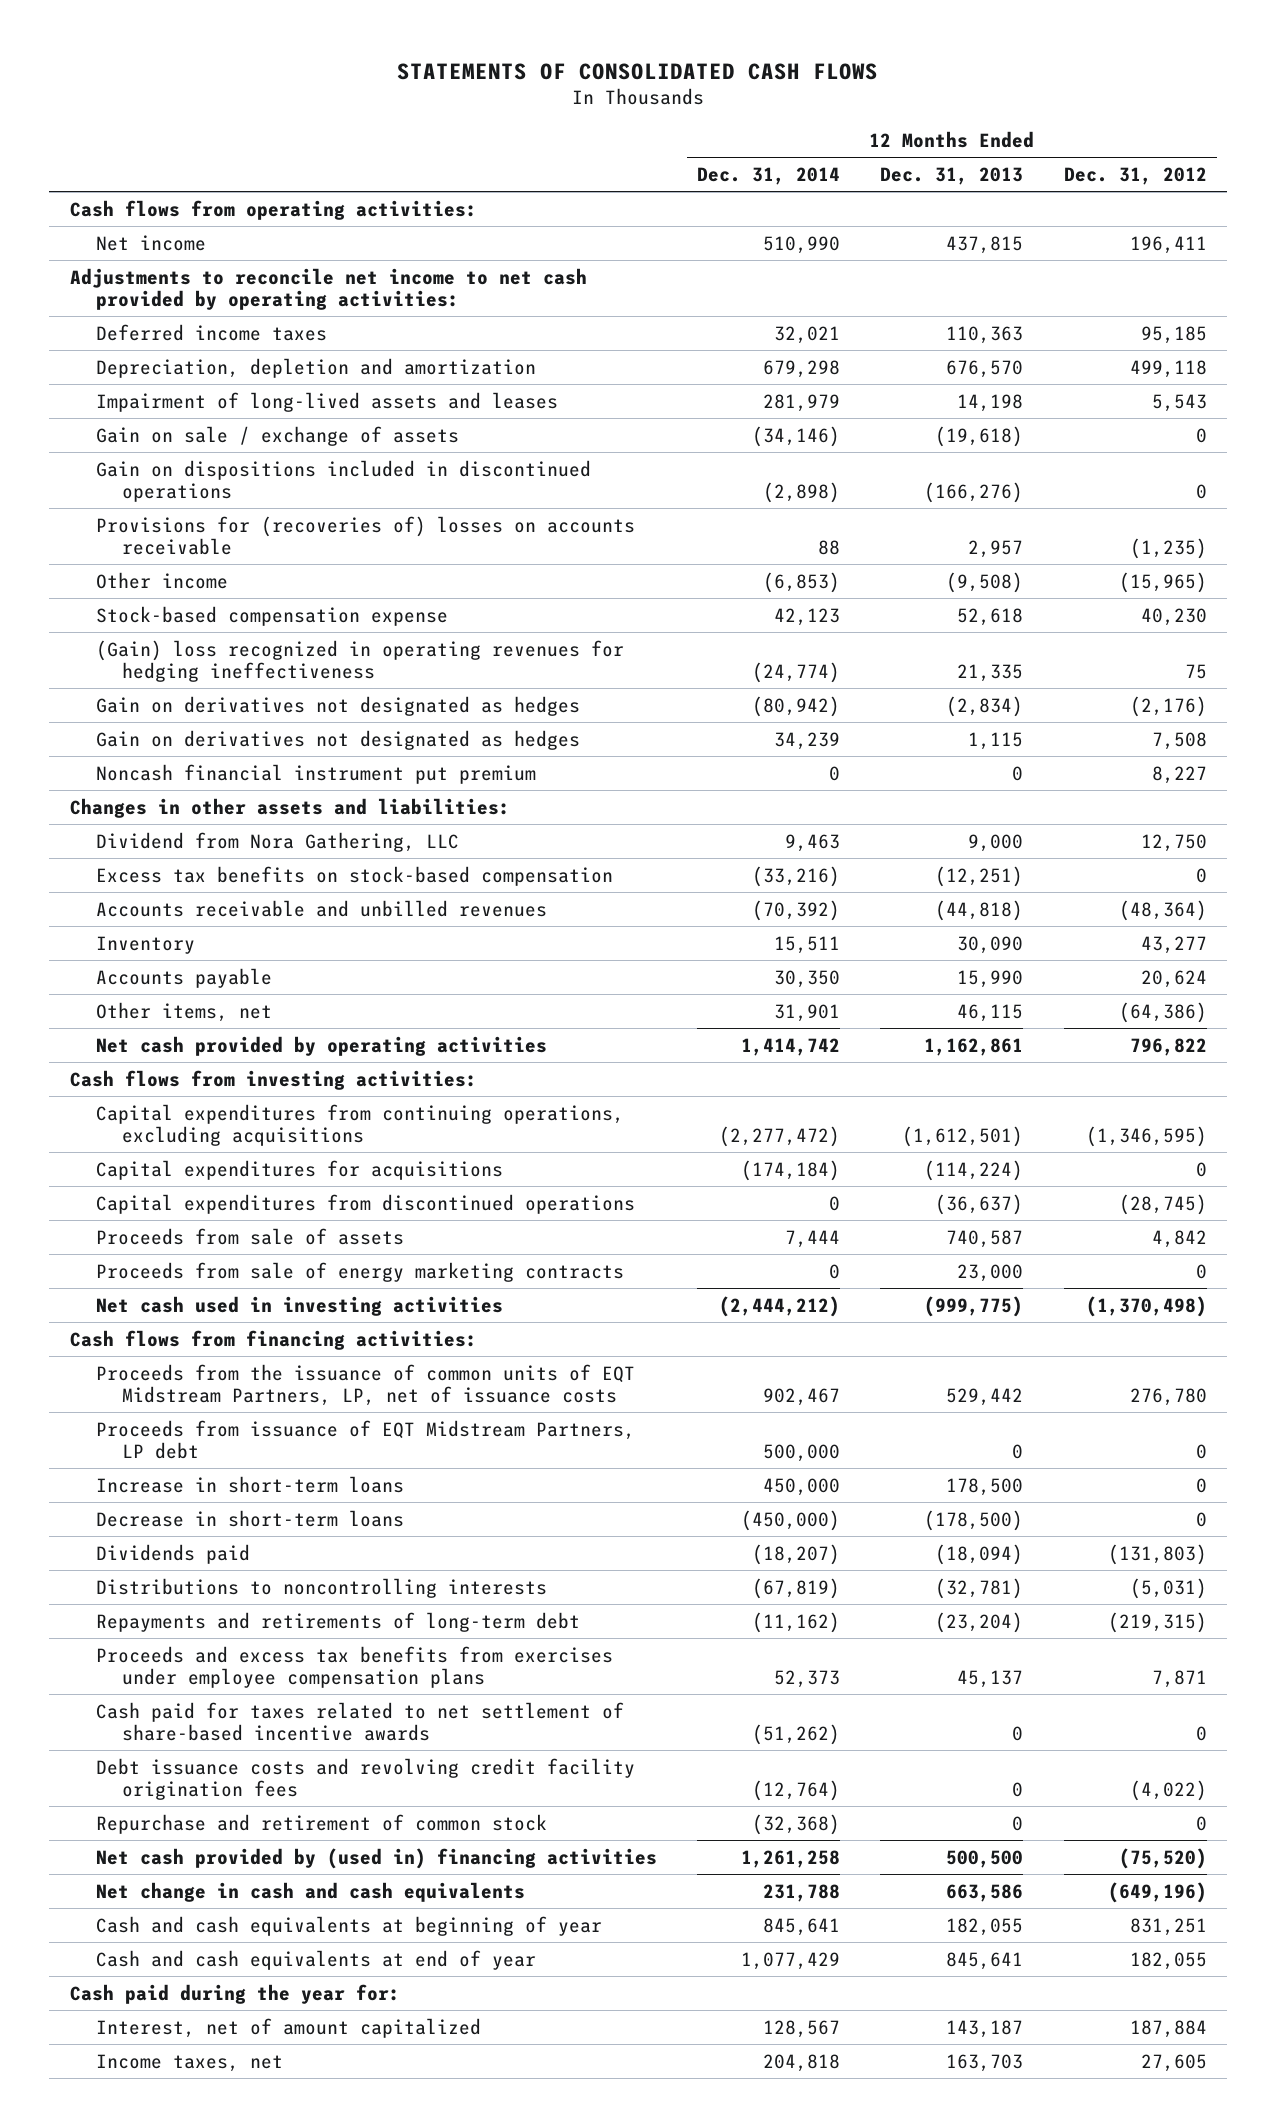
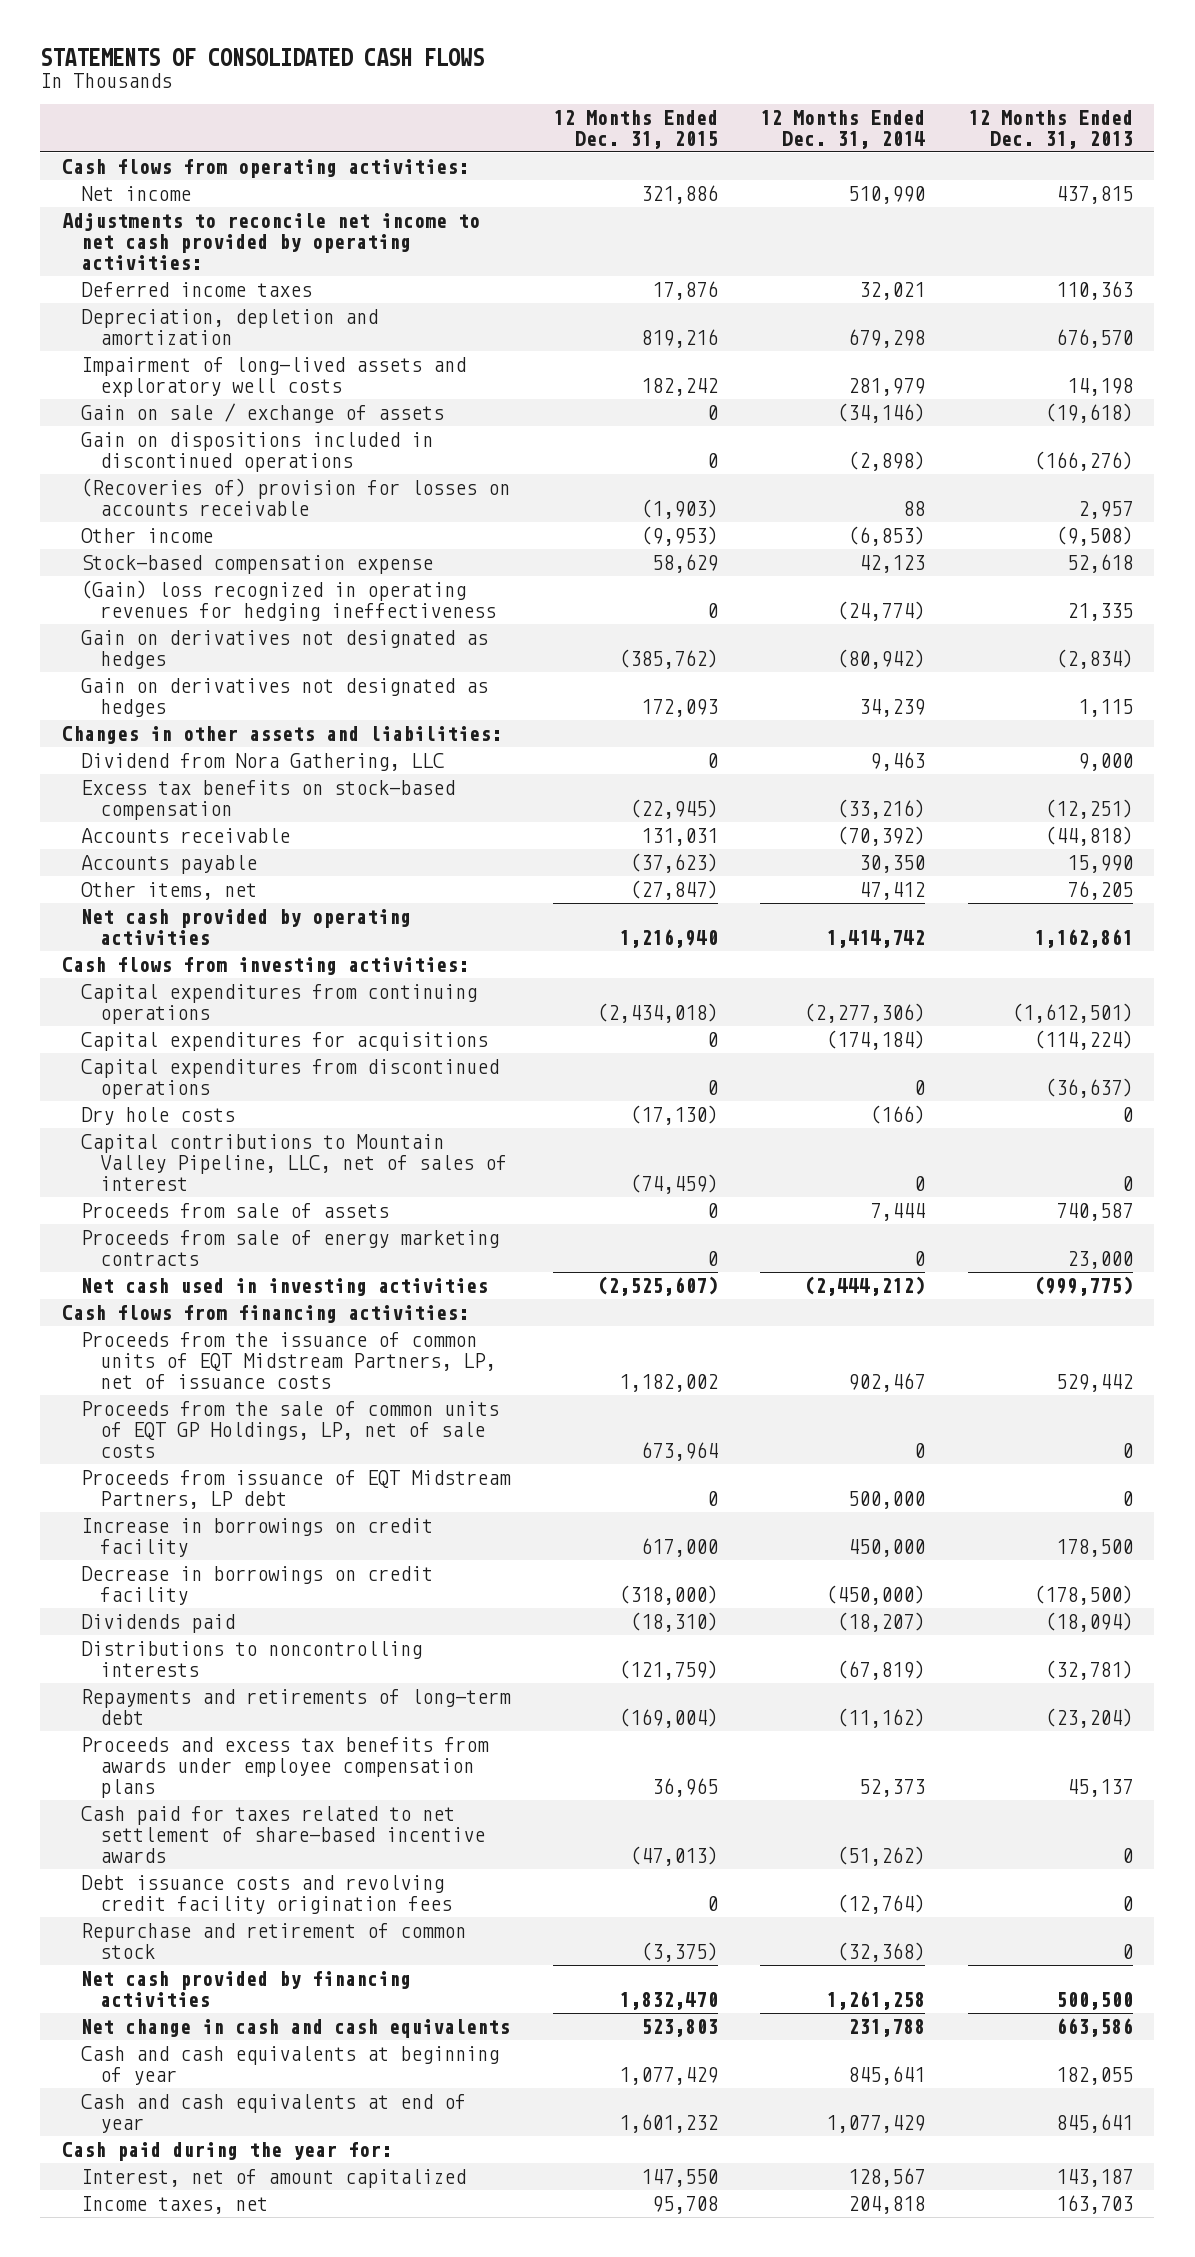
- | 12 Months Ended Dec. 31, 2014 | 12 Months Ended Dec. 31, 2013 | 12 Months Ended Dec. 31, 2012
+ | 12 Months Ended Dec. 31, 2015 | 12 Months Ended Dec. 31, 2014 | 12 Months Ended Dec. 31, 2013
- Impairment of long-lived assets and leases | 281,979 | 14,198 | 5,543
+ Impairment of long-lived assets and exploratory well costs | 182,242 | 281,979 | 14,198
- Provisions for (recoveries of) losses on accounts receivable | 88 | 2,957 | (1,235)
+ (Recoveries of) provision for losses on accounts receivable | (1,903) | 88 | 2,957
- Noncash financial instrument put premium | 0 | 0 | 8,227
- Accounts receivable and unbilled revenues | (70,392) | (44,818) | (48,364)
- Inventory | 15,511 | 30,090 | 43,277
+ Accounts receivable | 131,031 | (70,392) | (44,818)
- Other items, net | 31,901 | 46,115 | (64,386)
+ Other items, net | (27,847) | 47,412 | 76,205
- Capital expenditures from continuing operations, excluding acquisitions | (2,277,472) | (1,612,501) | (1,346,595)
+ Capital expenditures from continuing operations | (2,434,018) | (2,277,306) | (1,612,501)
+ Dry hole costs | (17,130) | (166) | 0
+ Capital contributions to Mountain Valley Pipeline, LLC, net of sales of interest | (74,459) | 0 | 0
+ Proceeds from the sale of common units of EQT GP Holdings, LP, net of sale costs | 673,964 | 0 | 0
- Increase in short-term loans | 450,000 | 178,500 | 0
- Decrease in short-term loans | (450,000) | (178,500) | 0
+ Increase in borrowings on credit facility | 617,000 | 450,000 | 178,500
+ Decrease in borrowings on credit facility | (318,000) | (450,000) | (178,500)
- Proceeds and excess tax benefits from exercises under employee compensation plans | 52,373 | 45,137 | 7,871
+ Proceeds and excess tax benefits from awards under employee compensation plans | 36,965 | 52,373 | 45,137
- Net cash provided by (used in) financing activities | 1,261,258 | 500,500 | (75,520)
+ Net cash provided by financing activities | 1,832,470 | 1,261,258 | 500,500

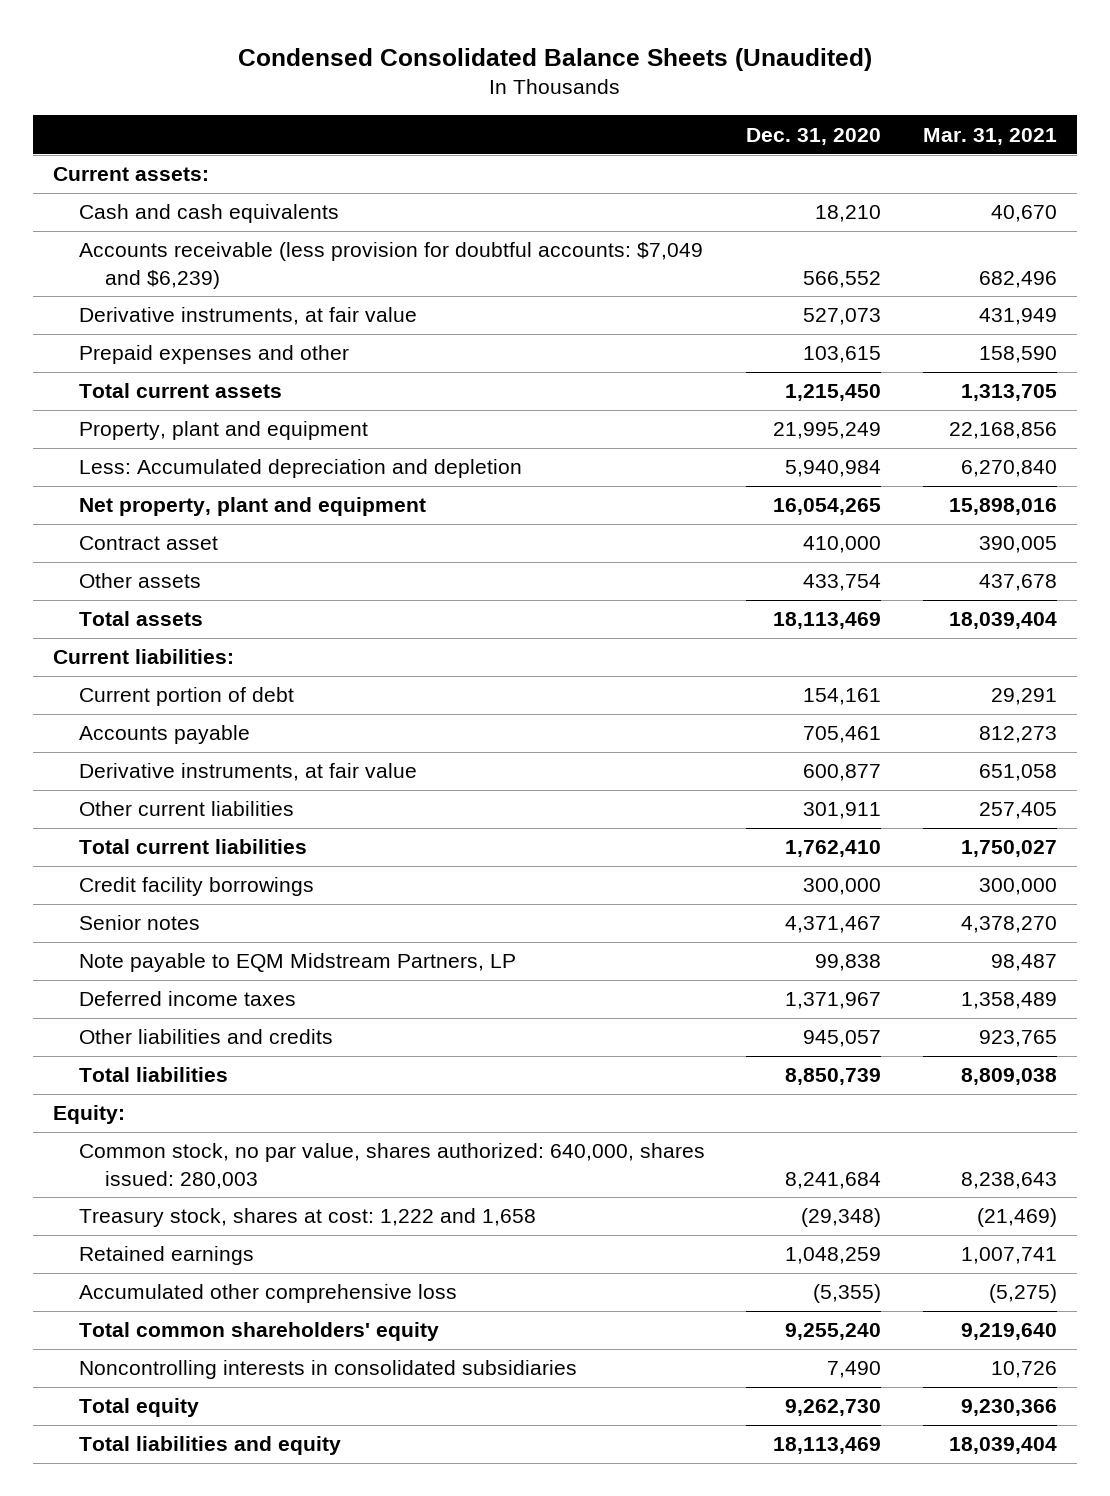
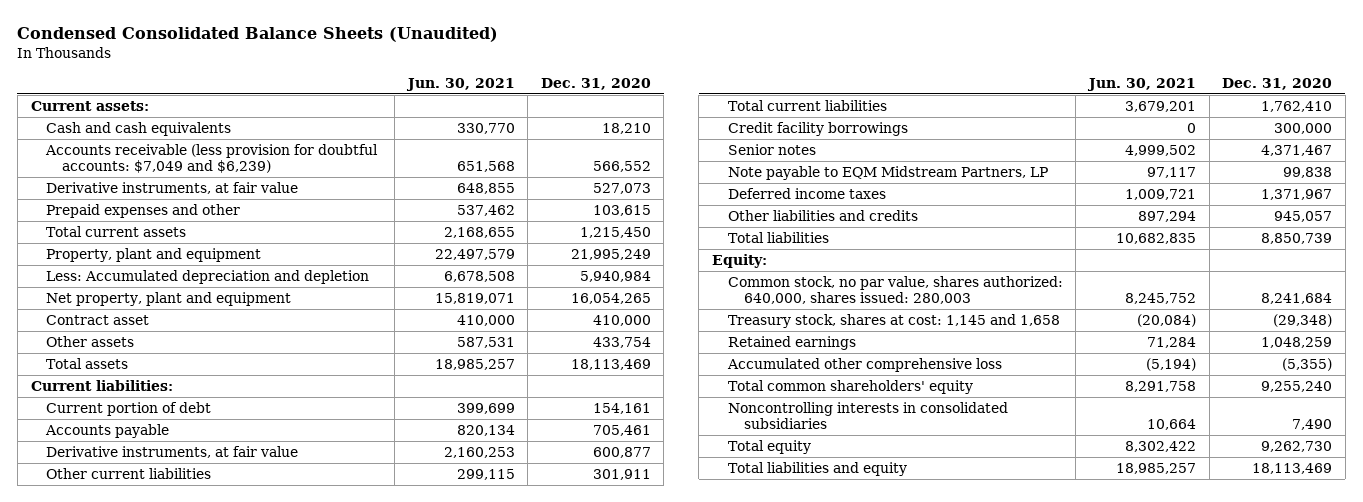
- | Dec. 31, 2020 | Mar. 31, 2021
+ | Jun. 30, 2021 | Dec. 31, 2020
- Treasury stock, shares at cost: 1,222 and 1,658 | (29,348) | (21,469)
+ Treasury stock, shares at cost: 1,145 and 1,658 | (20,084) | (29,348)

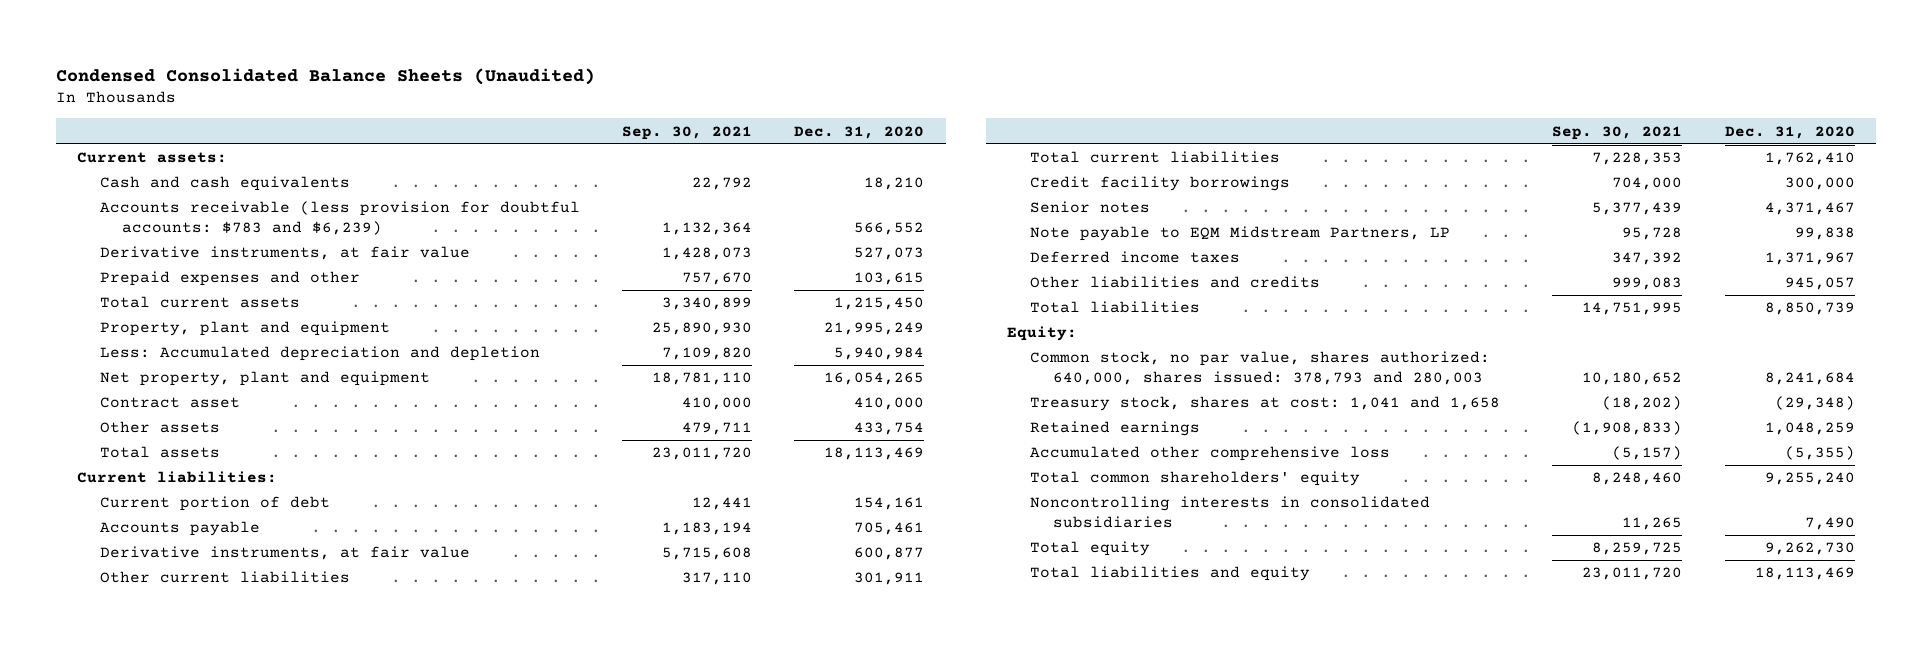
- | Jun. 30, 2021 | Dec. 31, 2020
+ | Sep. 30, 2021 | Dec. 31, 2020
- Accounts receivable (less provision for doubtful accounts: $7,049 and $6,239) | 651,568 | 566,552
+ Accounts receivable (less provision for doubtful accounts: $783 and $6,239) | 1,132,364 | 566,552
- Common stock, no par value, shares authorized: 640,000, shares issued: 280,003 | 8,245,752 | 8,241,684
- Treasury stock, shares at cost: 1,145 and 1,658 | (20,084) | (29,348)
+ Common stock, no par value, shares authorized: 640,000, shares issued: 378,793 and 280,003 | 10,180,652 | 8,241,684
+ Treasury stock, shares at cost: 1,041 and 1,658 | (18,202) | (29,348)

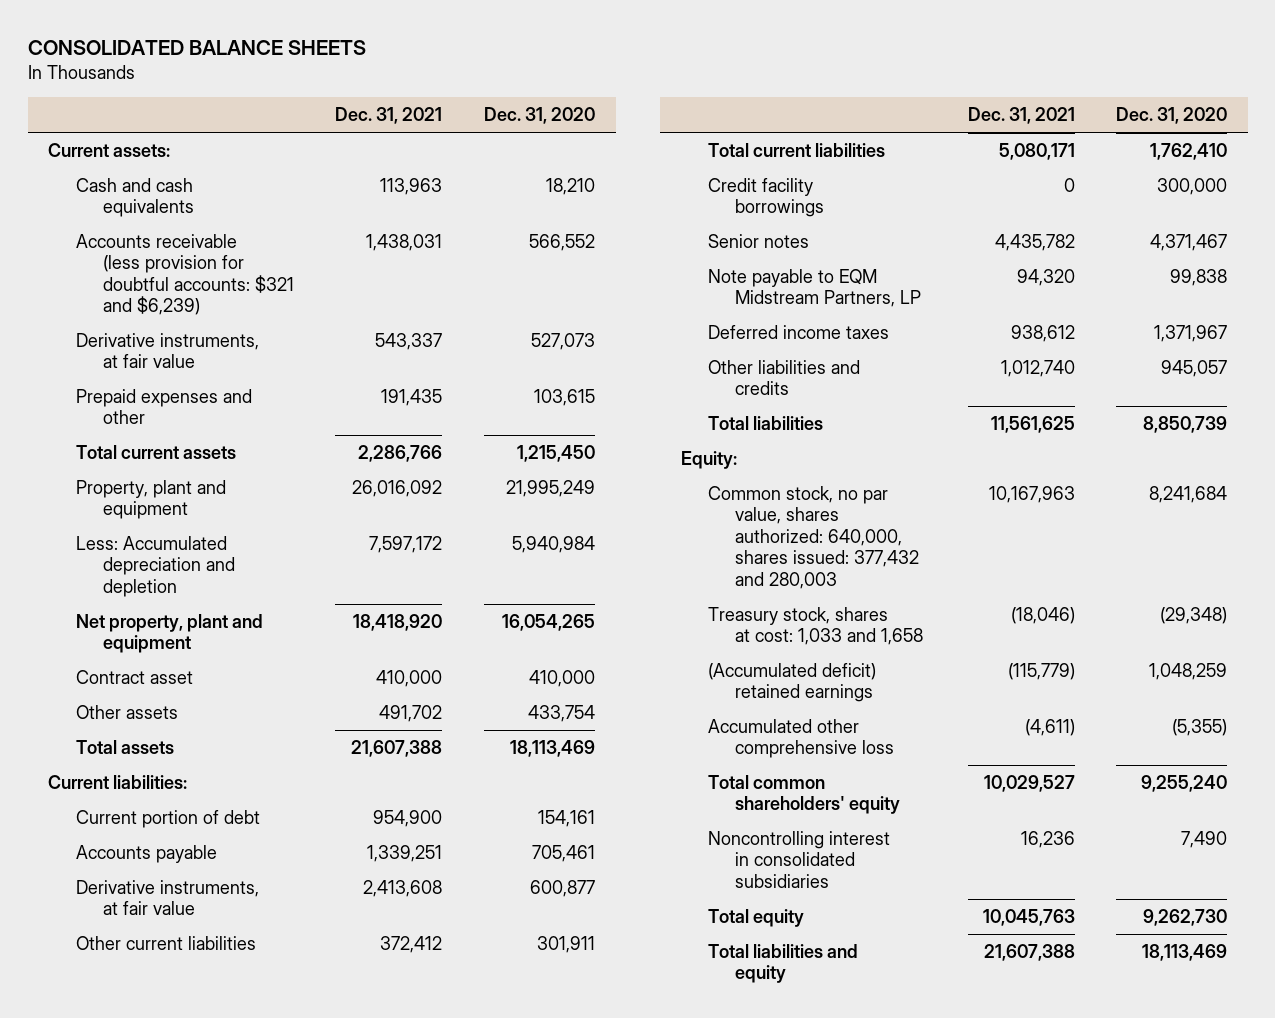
- Condensed Consolidated Balance Sheets (Unaudited)
+ CONSOLIDATED BALANCE SHEETS
- | Sep. 30, 2021 | Dec. 31, 2020
+ | Dec. 31, 2021 | Dec. 31, 2020
- Accounts receivable (less provision for doubtful accounts: $783 and $6,239) | 1,132,364 | 566,552
+ Accounts receivable (less provision for doubtful accounts: $321 and $6,239) | 1,438,031 | 566,552
- Common stock, no par value, shares authorized: 640,000, shares issued: 378,793 and 280,003 | 10,180,652 | 8,241,684
- Treasury stock, shares at cost: 1,041 and 1,658 | (18,202) | (29,348)
- Retained earnings | (1,908,833) | 1,048,259
+ Common stock, no par value, shares authorized: 640,000, shares issued: 377,432 and 280,003 | 10,167,963 | 8,241,684
+ Treasury stock, shares at cost: 1,033 and 1,658 | (18,046) | (29,348)
+ (Accumulated deficit) retained earnings | (115,779) | 1,048,259
- Noncontrolling interests in consolidated subsidiaries | 11,265 | 7,490
+ Noncontrolling interest in consolidated subsidiaries | 16,236 | 7,490

